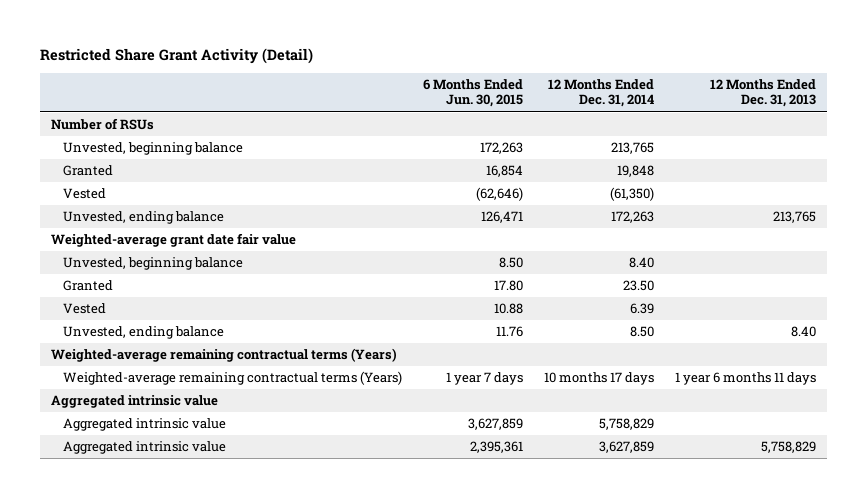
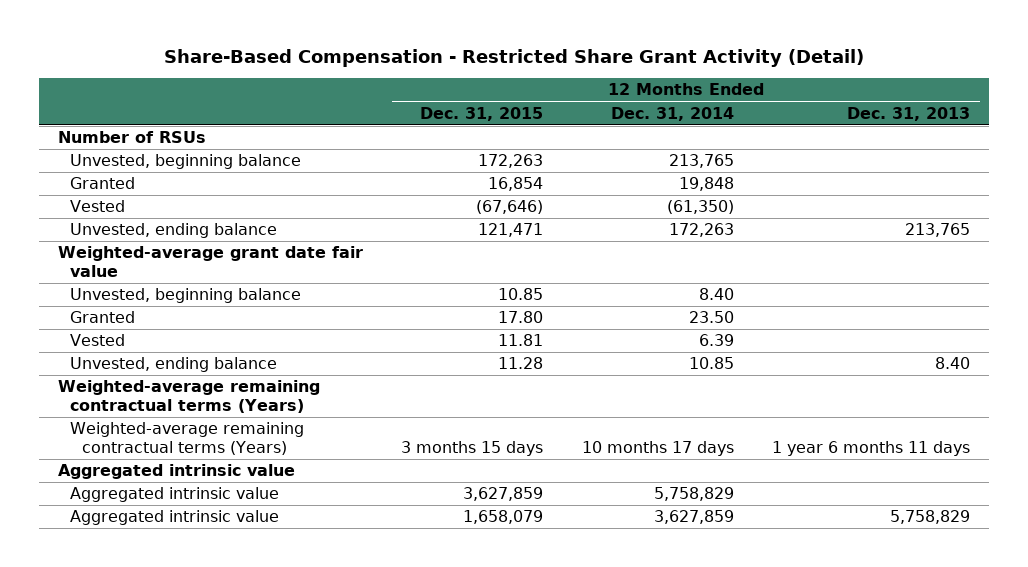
- Restricted Share Grant Activity (Detail)
+ Share-Based Compensation - Restricted Share Grant Activity (Detail)
- | 6 Months Ended Jun. 30, 2015 | 12 Months Ended Dec. 31, 2014 | 12 Months Ended Dec. 31, 2013
+ | 12 Months Ended Dec. 31, 2015 | 12 Months Ended Dec. 31, 2014 | 12 Months Ended Dec. 31, 2013
- Unvested, ending balance | 11.76 | 8.50 | 8.40
+ Unvested, ending balance | 11.28 | 10.85 | 8.40

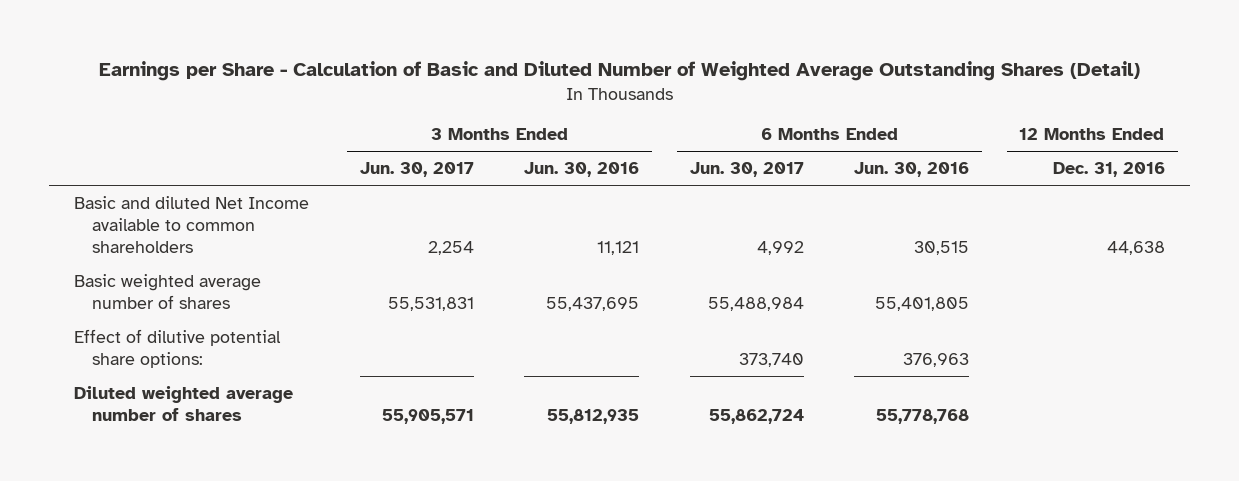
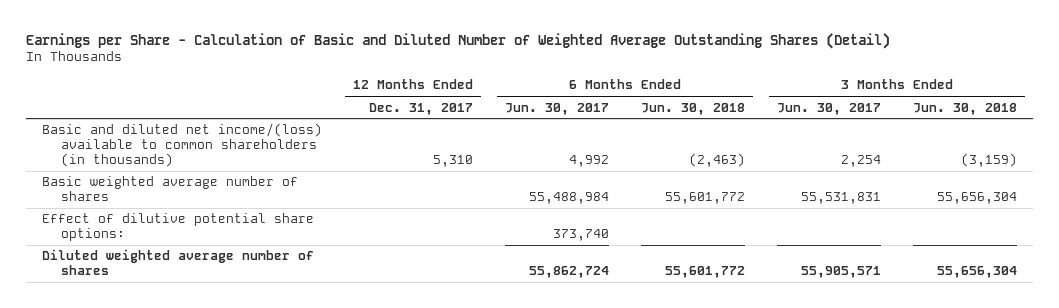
- | 3 Months Ended Jun. 30, 2017 | 3 Months Ended Jun. 30, 2016 | 6 Months Ended Jun. 30, 2017 | 6 Months Ended Jun. 30, 2016 | 12 Months Ended Dec. 31, 2016
+ | 12 Months Ended Dec. 31, 2017 | 6 Months Ended Jun. 30, 2017 | 6 Months Ended Jun. 30, 2018 | 3 Months Ended Jun. 30, 2017 | 3 Months Ended Jun. 30, 2018
- Basic and diluted Net Income available to common shareholders | 2,254 | 11,121 | 4,992 | 30,515 | 44,638
+ Basic and diluted net income/(loss) available to common shareholders (in thousands) | 5,310 | 4,992 | (2,463) | 2,254 | (3,159)

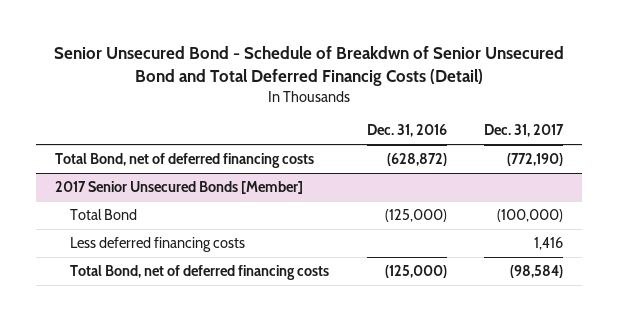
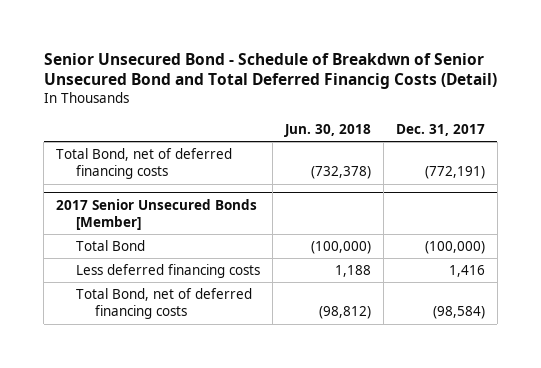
- | Dec. 31, 2016 | Dec. 31, 2017
+ | Jun. 30, 2018 | Dec. 31, 2017
- Total Bond, net of deferred financing costs | (628,872) | (772,190)
+ Total Bond, net of deferred financing costs | (732,378) | (772,191)

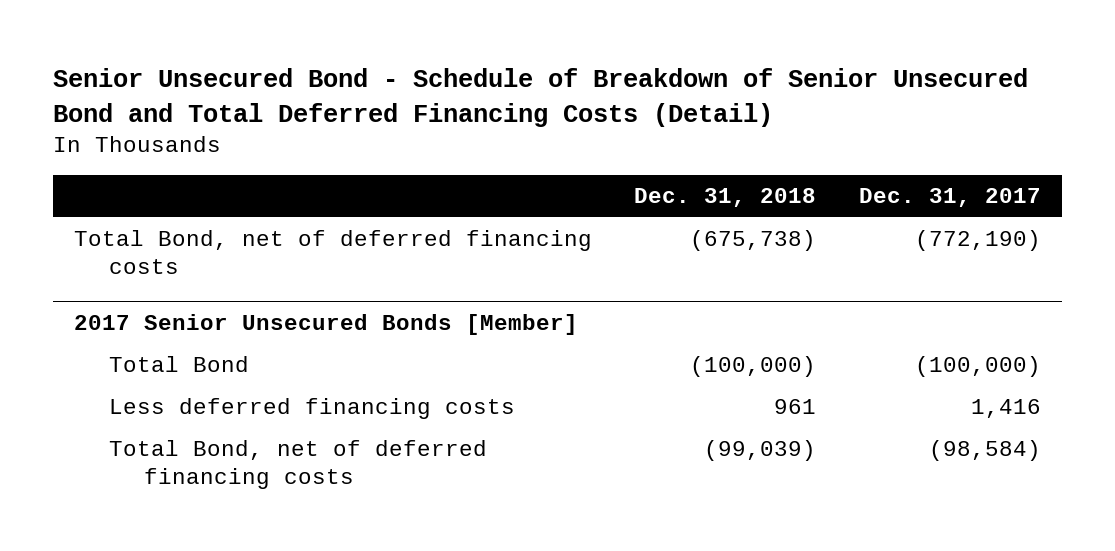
- Senior Unsecured Bond - Schedule of Breakdwn of Senior Unsecured Bond and Total Deferred Financig Costs (Detail)
+ Senior Unsecured Bond - Schedule of Breakdown of Senior Unsecured Bond and Total Deferred Financing Costs (Detail)
- | Jun. 30, 2018 | Dec. 31, 2017
+ | Dec. 31, 2018 | Dec. 31, 2017
- Total Bond, net of deferred financing costs | (732,378) | (772,191)
+ Total Bond, net of deferred financing costs | (675,738) | (772,190)

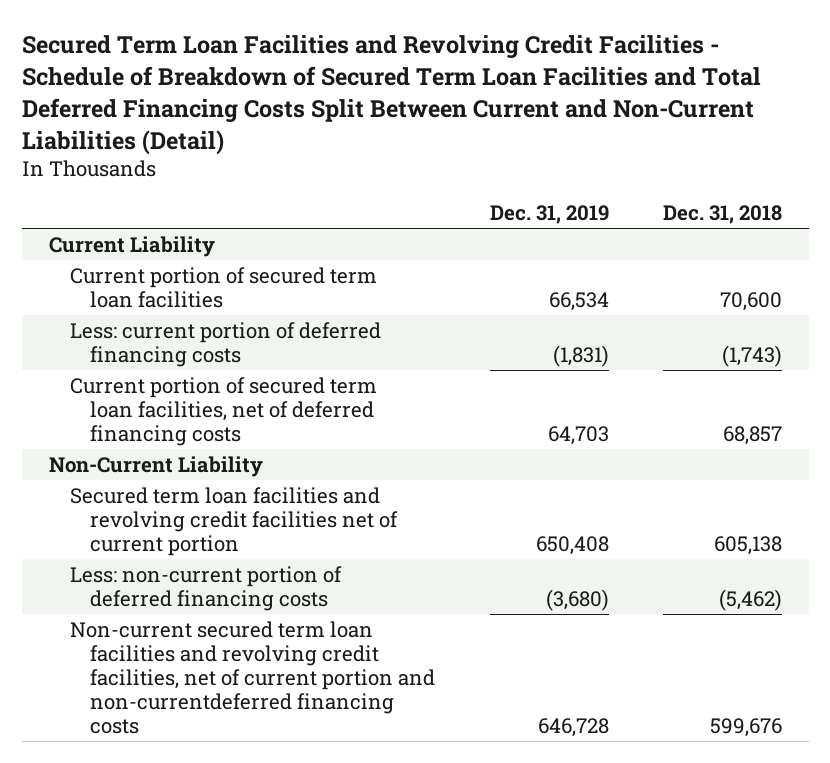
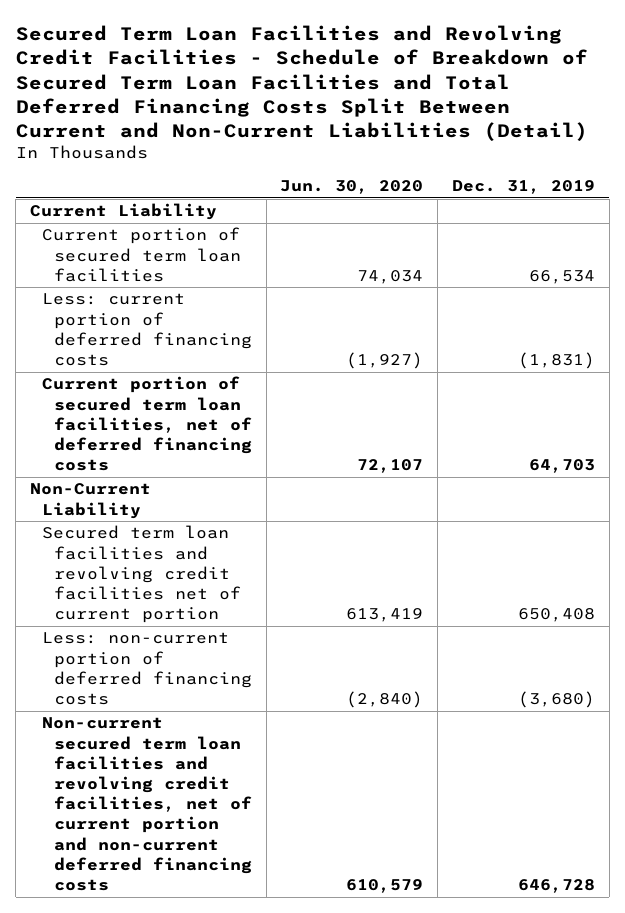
- | Dec. 31, 2019 | Dec. 31, 2018
+ | Jun. 30, 2020 | Dec. 31, 2019
- Non-current secured term loan facilities and revolving credit facilities, net of current portion and non-currentdeferred financing costs | 646,728 | 599,676
+ Non-current secured term loan facilities and revolving credit facilities, net of current portion and non-current deferred financing costs | 610,579 | 646,728

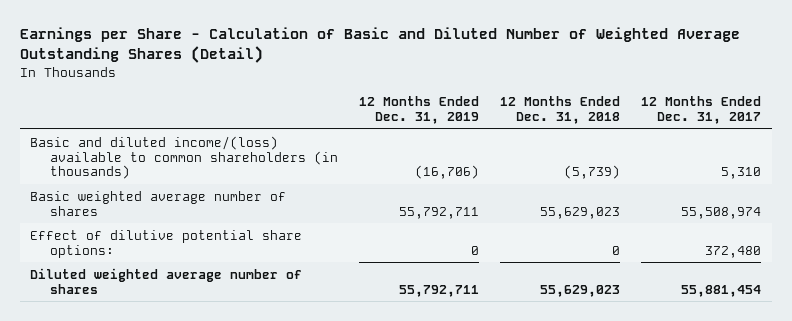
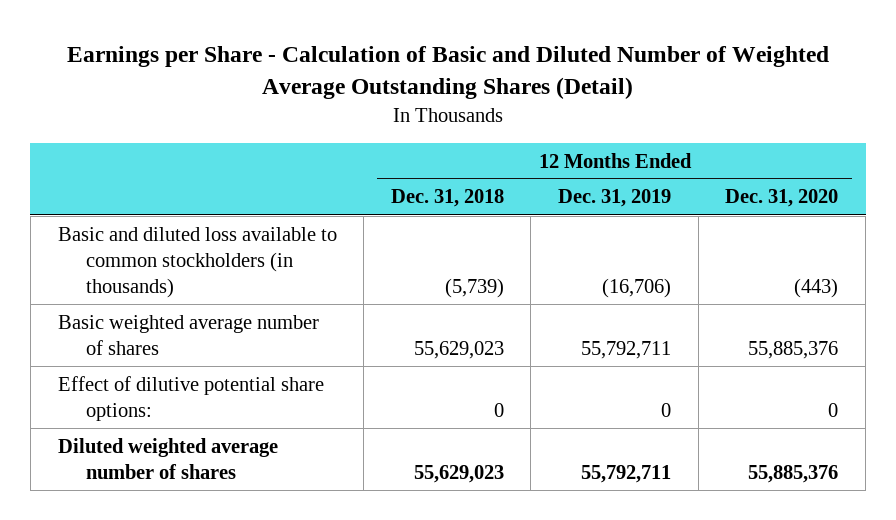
- | 12 Months Ended Dec. 31, 2019 | 12 Months Ended Dec. 31, 2018 | 12 Months Ended Dec. 31, 2017
+ | 12 Months Ended Dec. 31, 2018 | 12 Months Ended Dec. 31, 2019 | 12 Months Ended Dec. 31, 2020
- Basic and diluted income/(loss) available to common shareholders (in thousands) | (16,706) | (5,739) | 5,310
+ Basic and diluted loss available to common stockholders (in thousands) | (5,739) | (16,706) | (443)

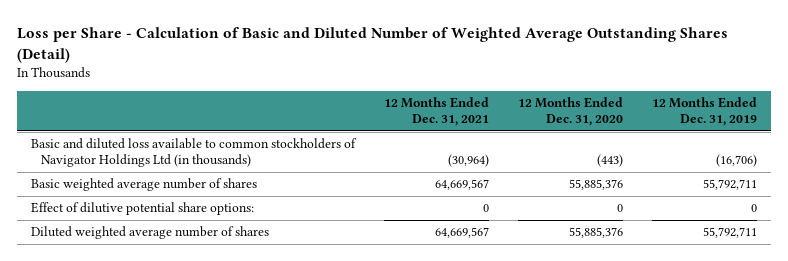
- Earnings per Share - Calculation of Basic and Diluted Number of Weighted Average Outstanding Shares (Detail)
+ Loss per Share - Calculation of Basic and Diluted Number of Weighted Average Outstanding Shares (Detail)
- | 12 Months Ended Dec. 31, 2018 | 12 Months Ended Dec. 31, 2019 | 12 Months Ended Dec. 31, 2020
+ | 12 Months Ended Dec. 31, 2021 | 12 Months Ended Dec. 31, 2020 | 12 Months Ended Dec. 31, 2019
- Basic and diluted loss available to common stockholders (in thousands) | (5,739) | (16,706) | (443)
+ Basic and diluted loss available to common stockholders of Navigator Holdings Ltd (in thousands) | (30,964) | (443) | (16,706)

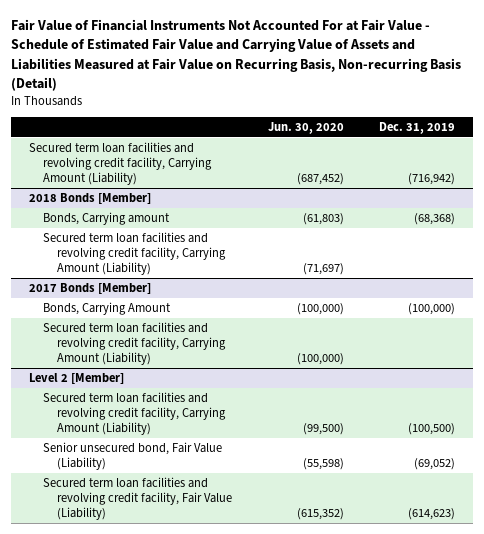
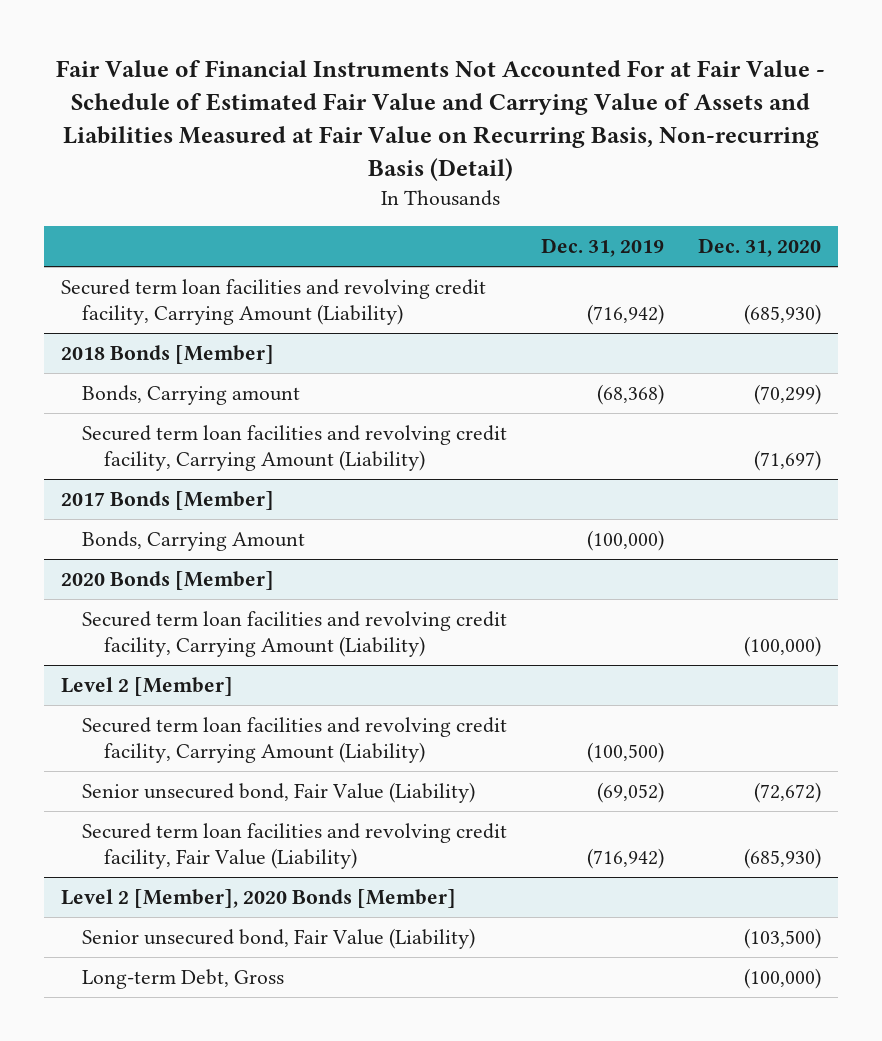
- | Jun. 30, 2020 | Dec. 31, 2019
+ | Dec. 31, 2019 | Dec. 31, 2020
+ 2020 Bonds [Member]
@ Level 2 [Member]
- Secured term loan facilities and revolving credit facility, Fair Value (Liability) | (615,352) | (614,623)
+ Secured term loan facilities and revolving credit facility, Fair Value (Liability) | (716,942) | (685,930)
+ Level 2 [Member], 2020 Bonds [Member]
+ Senior unsecured bond, Fair Value (Liability) | | (103,500)
+ Long-term Debt, Gross | | (100,000)

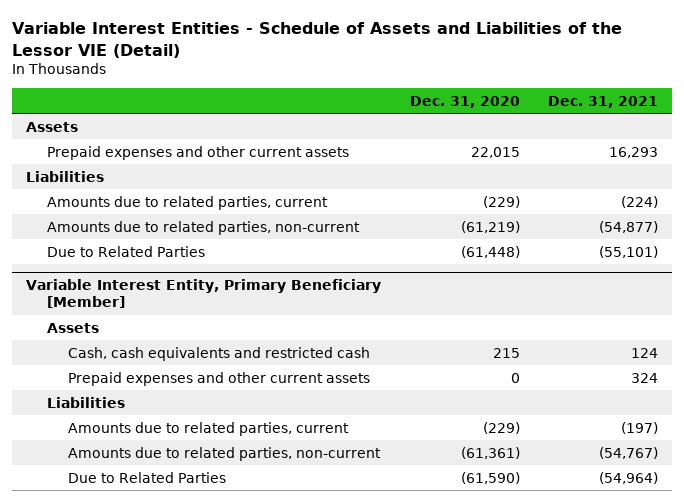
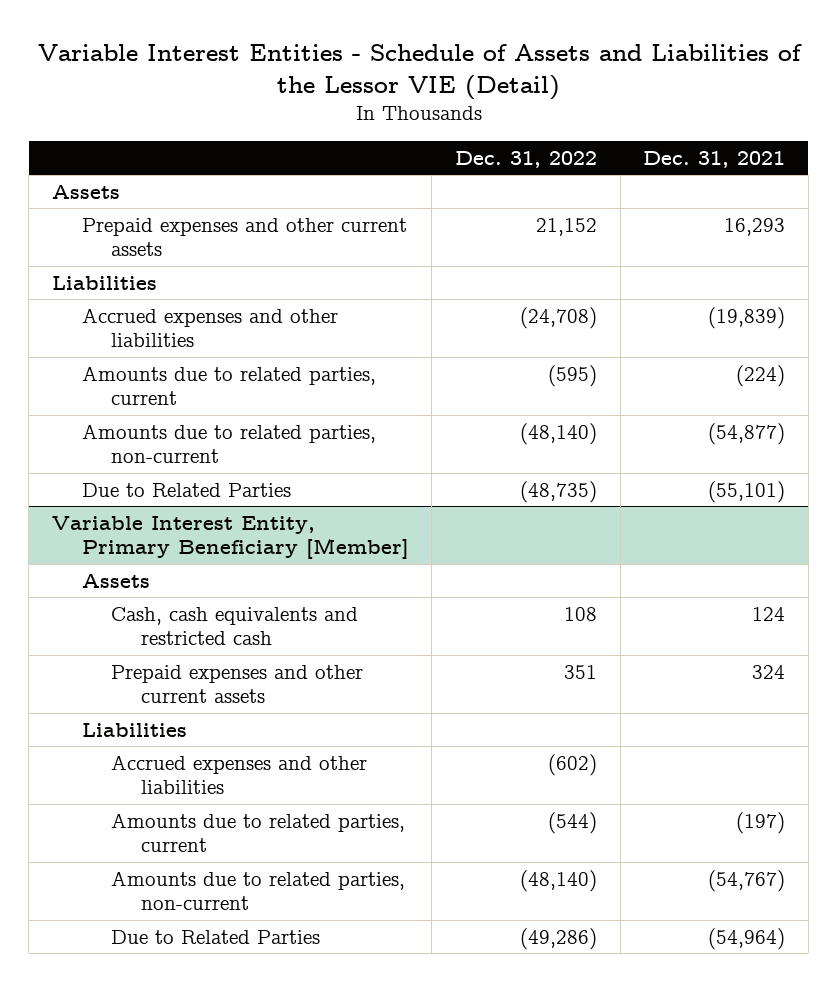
- | Dec. 31, 2020 | Dec. 31, 2021
+ | Dec. 31, 2022 | Dec. 31, 2021
+ Accrued expenses and other liabilities | (24,708) | (19,839)
@ Variable Interest Entity, Primary Beneficiary [Member]
+ Accrued expenses and other liabilities | (602) |

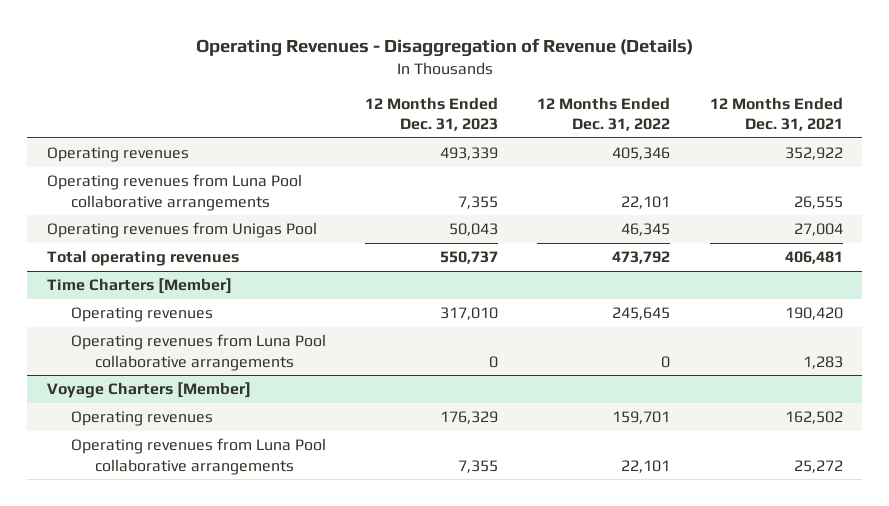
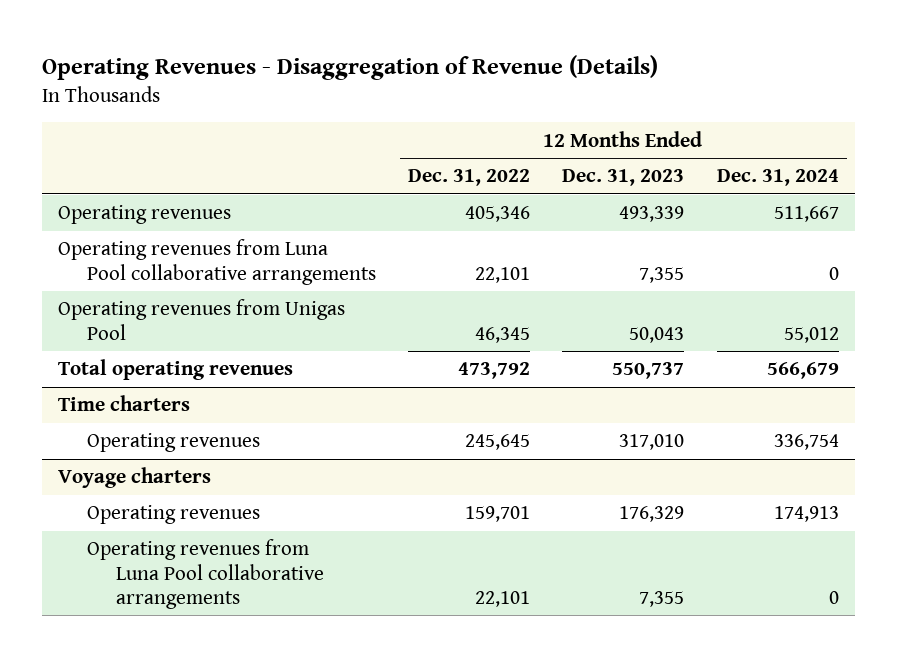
- | 12 Months Ended Dec. 31, 2023 | 12 Months Ended Dec. 31, 2022 | 12 Months Ended Dec. 31, 2021
+ | 12 Months Ended Dec. 31, 2022 | 12 Months Ended Dec. 31, 2023 | 12 Months Ended Dec. 31, 2024
- Time Charters [Member]
+ Time charters
- Operating revenues from Luna Pool collaborative arrangements | 0 | 0 | 1,283
- Voyage Charters [Member]
+ Voyage charters

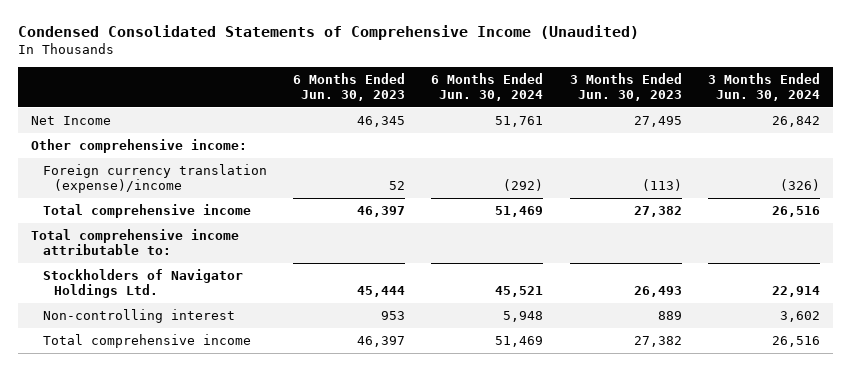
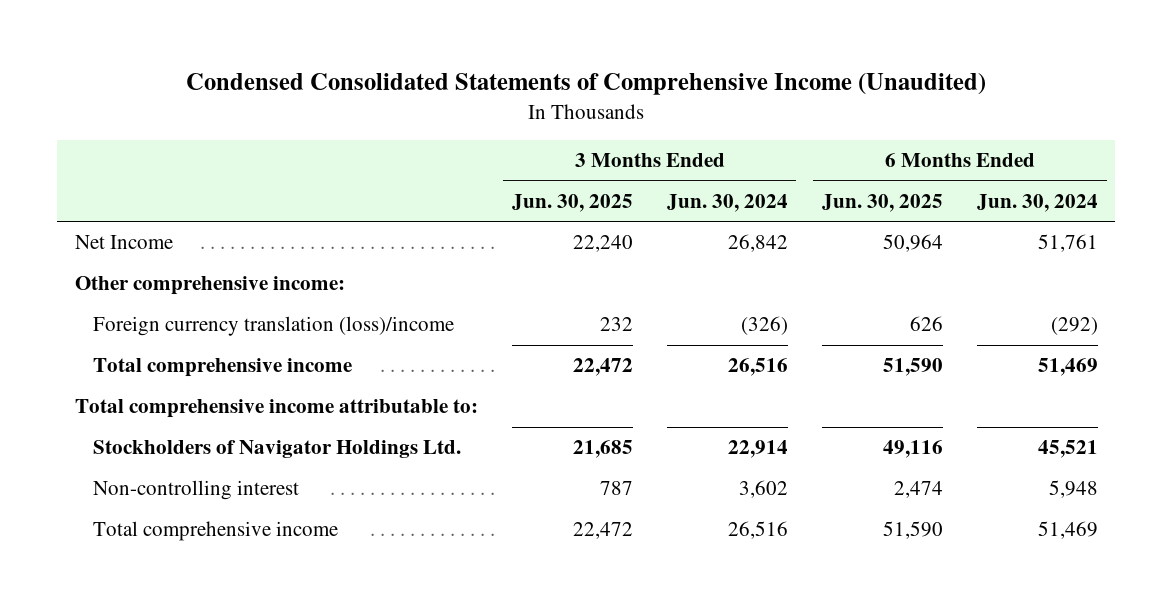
- | 6 Months Ended Jun. 30, 2023 | 6 Months Ended Jun. 30, 2024 | 3 Months Ended Jun. 30, 2023 | 3 Months Ended Jun. 30, 2024
+ | 3 Months Ended Jun. 30, 2025 | 3 Months Ended Jun. 30, 2024 | 6 Months Ended Jun. 30, 2025 | 6 Months Ended Jun. 30, 2024
- Foreign currency translation (expense)/income | 52 | (292) | (113) | (326)
+ Foreign currency translation (loss)/income | 232 | (326) | 626 | (292)

